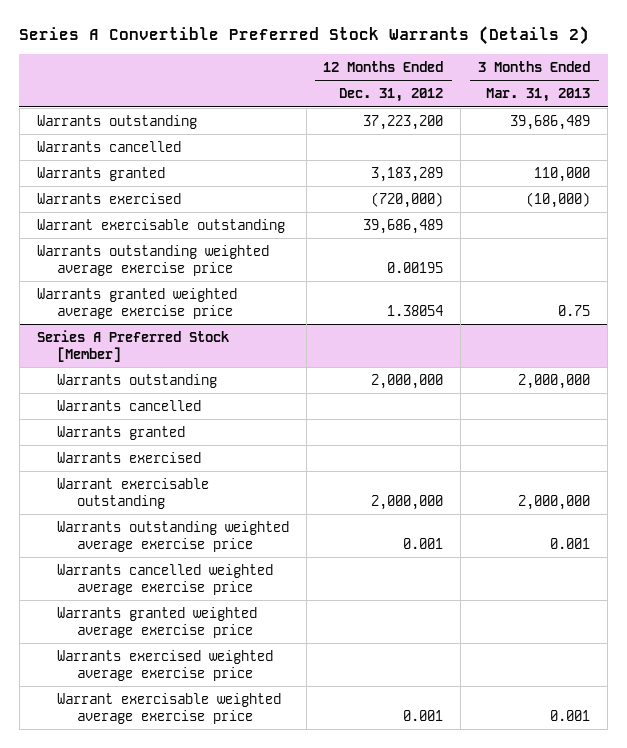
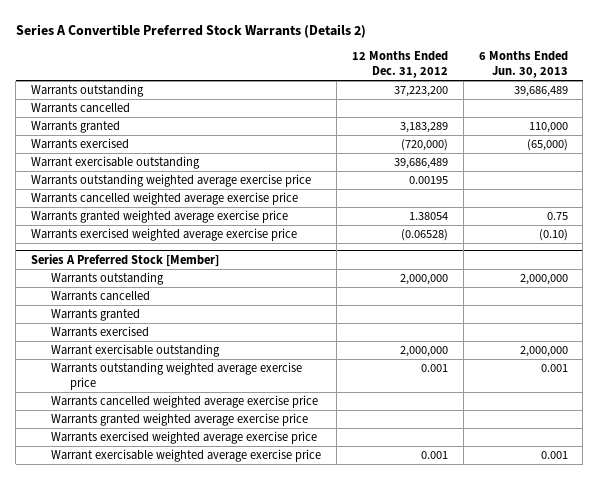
- | 12 Months Ended Dec. 31, 2012 | 3 Months Ended Mar. 31, 2013
+ | 12 Months Ended Dec. 31, 2012 | 6 Months Ended Jun. 30, 2013
+ Warrants cancelled weighted average exercise price
+ Warrants exercised weighted average exercise price | (0.06528) | (0.10)

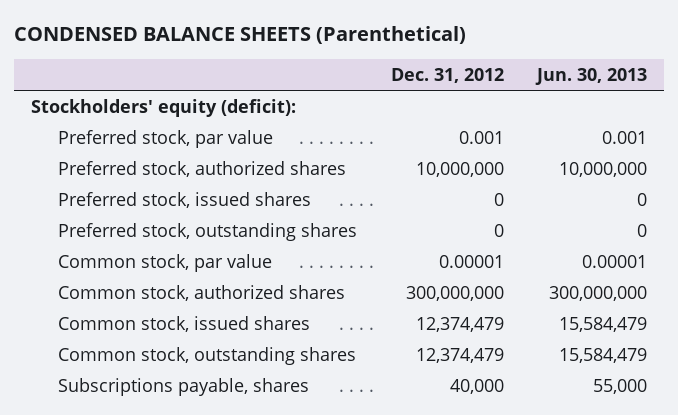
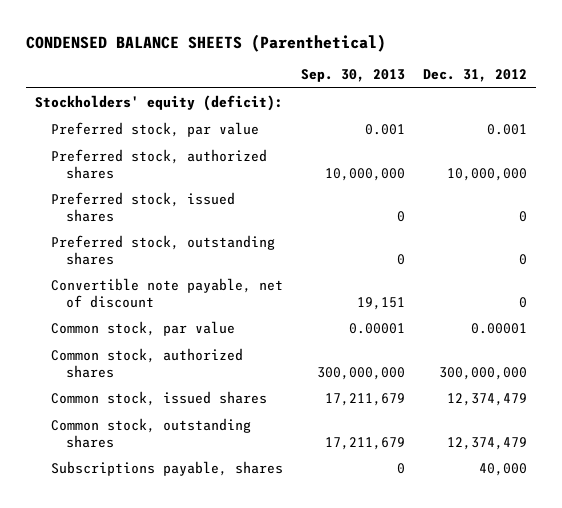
- | Dec. 31, 2012 | Jun. 30, 2013
+ | Sep. 30, 2013 | Dec. 31, 2012
+ Convertible note payable, net of discount | 19,151 | 0

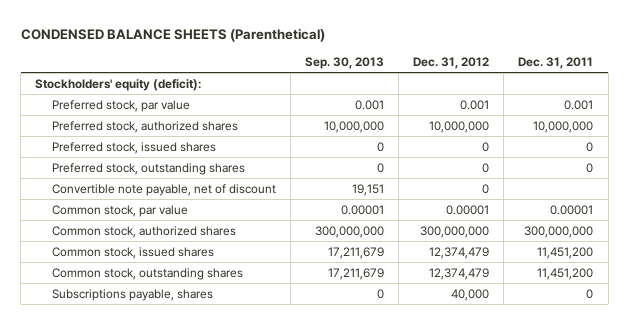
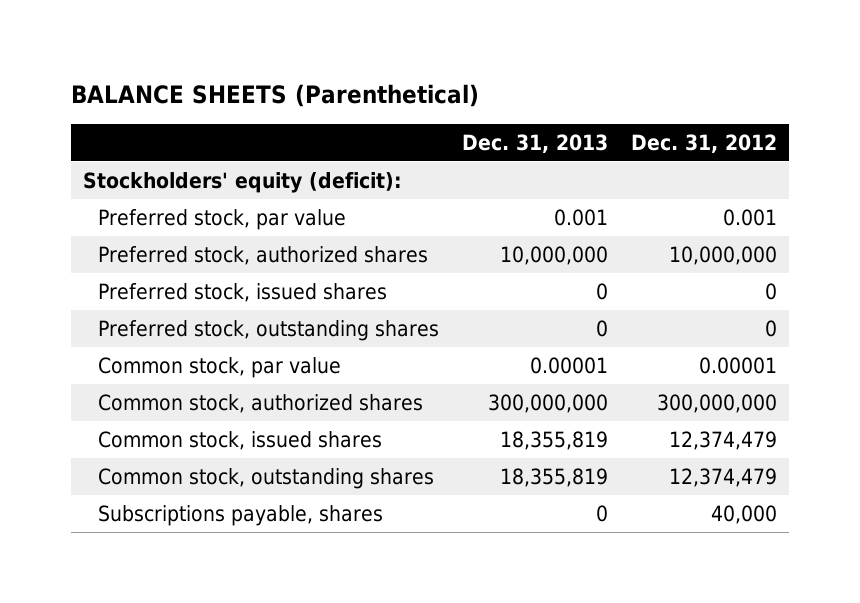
- CONDENSED BALANCE SHEETS (Parenthetical)
+ BALANCE SHEETS (Parenthetical)
- | Sep. 30, 2013 | Dec. 31, 2012 | Dec. 31, 2011
+ | Dec. 31, 2013 | Dec. 31, 2012
- Convertible note payable, net of discount | 19,151 | 0 |

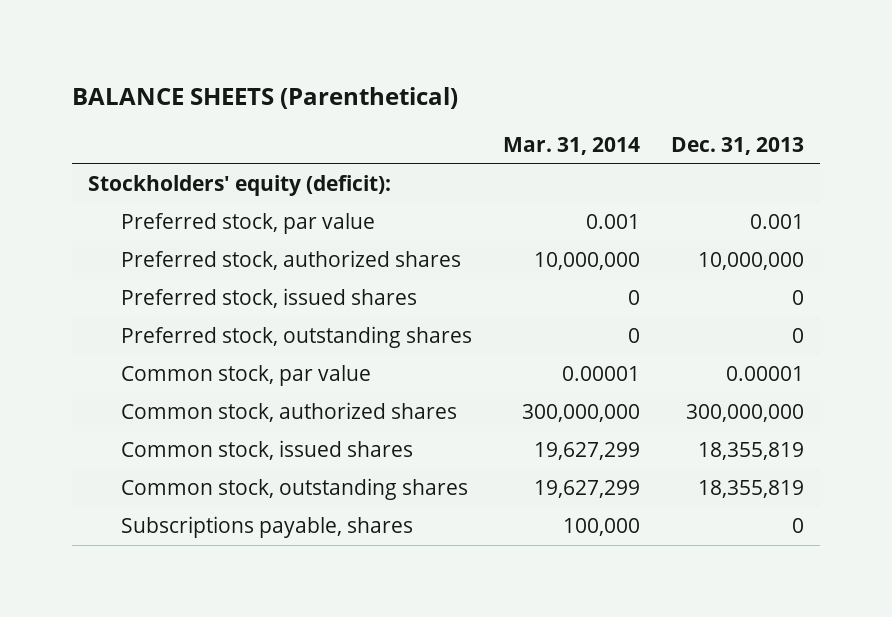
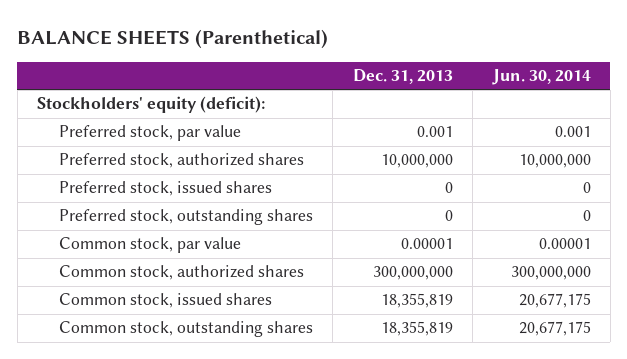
- | Mar. 31, 2014 | Dec. 31, 2013
+ | Dec. 31, 2013 | Jun. 30, 2014
- Subscriptions payable, shares | 100,000 | 0

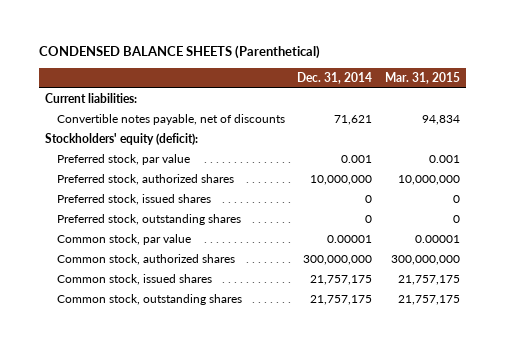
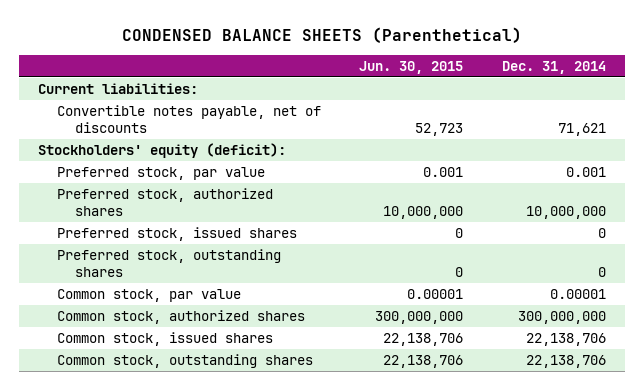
- | Dec. 31, 2014 | Mar. 31, 2015
+ | Jun. 30, 2015 | Dec. 31, 2014
- Common stock, issued shares | 21,757,175 | 21,757,175
- Common stock, outstanding shares | 21,757,175 | 21,757,175
+ Common stock, issued shares | 22,138,706 | 22,138,706
+ Common stock, outstanding shares | 22,138,706 | 22,138,706

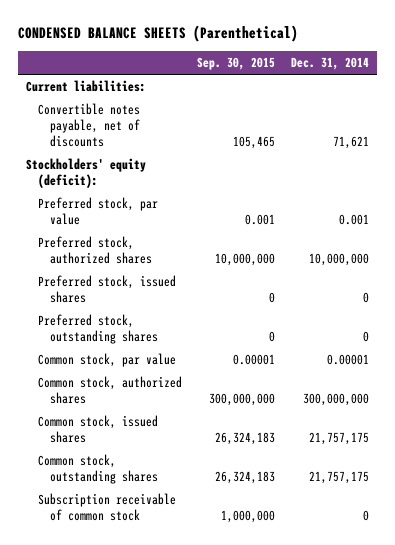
- | Jun. 30, 2015 | Dec. 31, 2014
+ | Sep. 30, 2015 | Dec. 31, 2014
- Common stock, issued shares | 22,138,706 | 22,138,706
- Common stock, outstanding shares | 22,138,706 | 22,138,706
+ Common stock, issued shares | 26,324,183 | 21,757,175
+ Common stock, outstanding shares | 26,324,183 | 21,757,175
+ Subscription receivable of common stock | 1,000,000 | 0

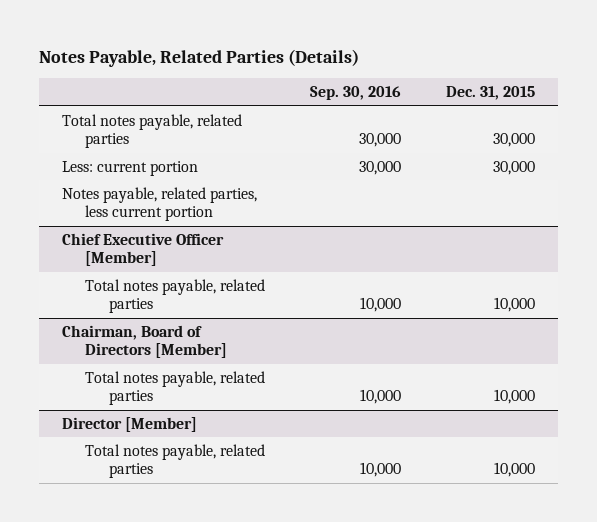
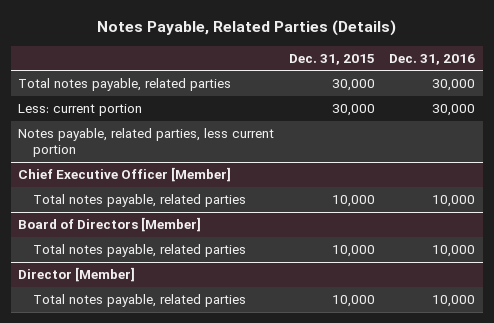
- | Sep. 30, 2016 | Dec. 31, 2015
+ | Dec. 31, 2015 | Dec. 31, 2016
- Chairman, Board of Directors [Member]
+ Board of Directors [Member]

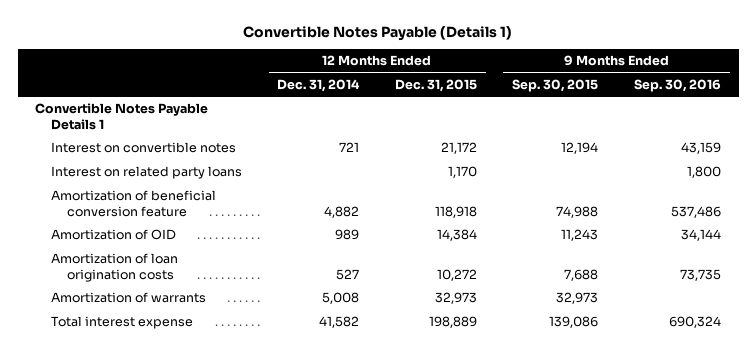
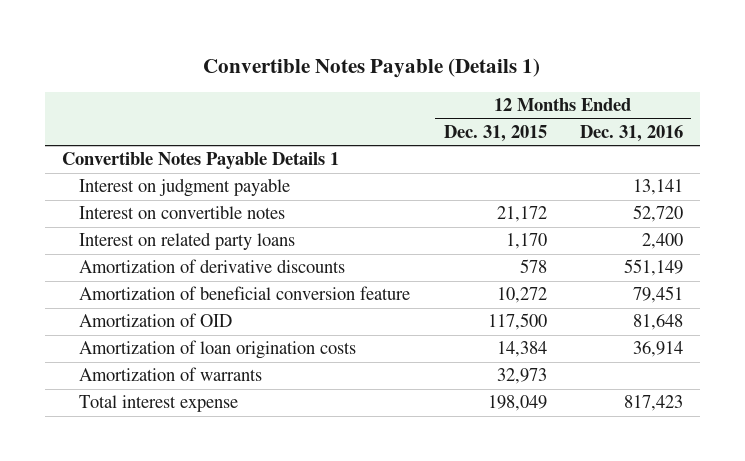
- | 12 Months Ended Dec. 31, 2014 | 12 Months Ended Dec. 31, 2015 | 9 Months Ended Sep. 30, 2015 | 9 Months Ended Sep. 30, 2016
+ | 12 Months Ended Dec. 31, 2015 | 12 Months Ended Dec. 31, 2016
+ Interest on judgment payable | | 13,141
- Amortization of beneficial conversion feature | 4,882 | 118,918 | 74,988 | 537,486
- Amortization of OID | 989 | 14,384 | 11,243 | 34,144
- Amortization of loan origination costs | 527 | 10,272 | 7,688 | 73,735
+ Amortization of derivative discounts | 578 | 551,149
+ Amortization of beneficial conversion feature | 10,272 | 79,451
+ Amortization of OID | 117,500 | 81,648
+ Amortization of loan origination costs | 14,384 | 36,914
- Total interest expense | 41,582 | 198,889 | 139,086 | 690,324
+ Total interest expense | 198,049 | 817,423

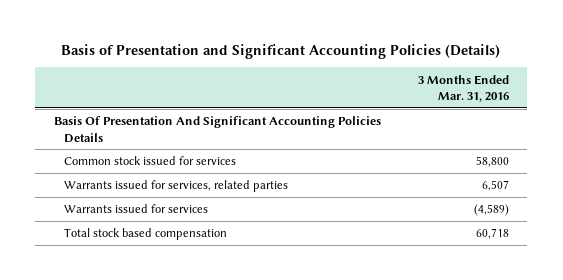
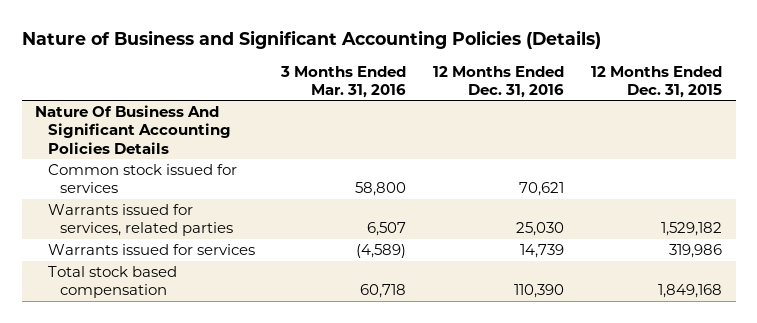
- Basis of Presentation and Significant Accounting Policies (Details)
+ Nature of Business and Significant Accounting Policies (Details)
- | 3 Months Ended Mar. 31, 2016
+ | 3 Months Ended Mar. 31, 2016 | 12 Months Ended Dec. 31, 2016 | 12 Months Ended Dec. 31, 2015
- Basis Of Presentation And Significant Accounting Policies Details
+ Nature Of Business And Significant Accounting Policies Details

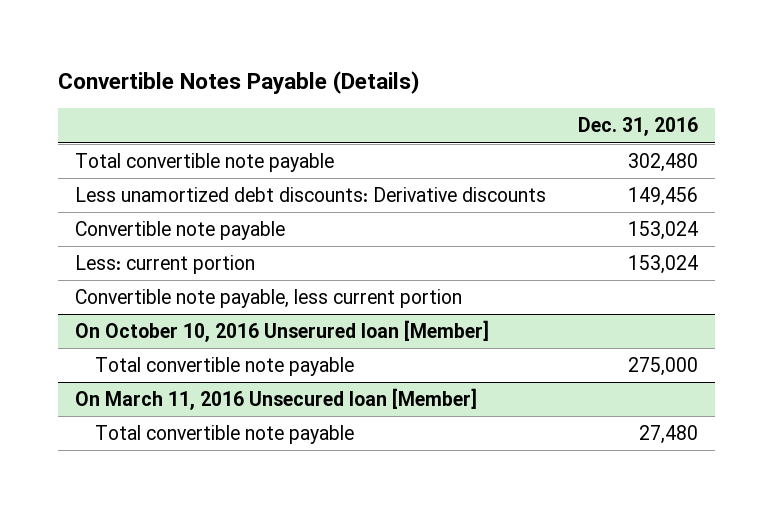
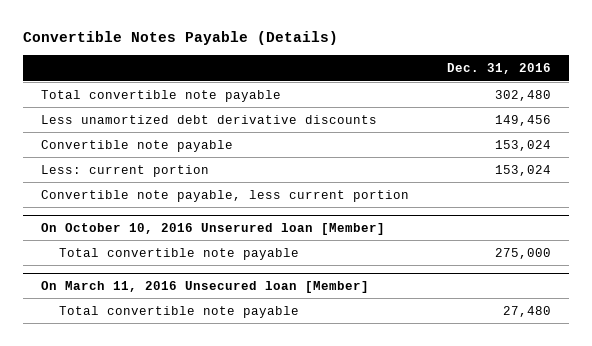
- Less unamortized debt discounts: Derivative discounts | 149,456
+ Less unamortized debt derivative discounts | 149,456

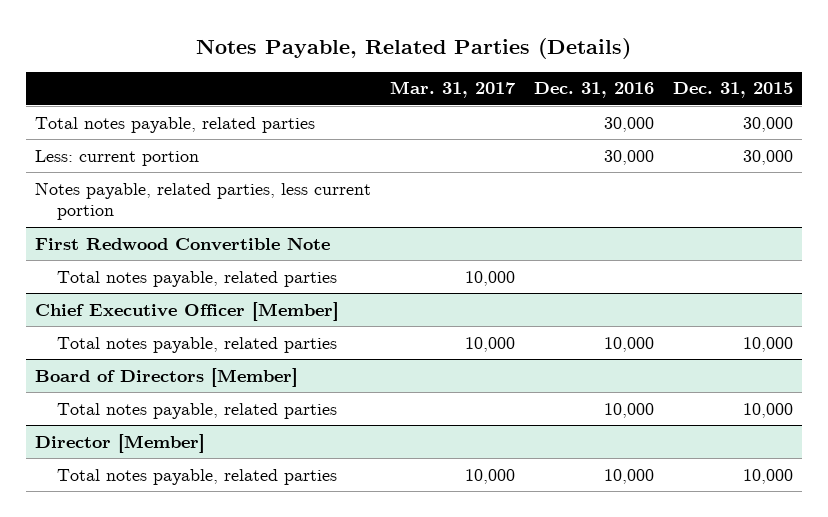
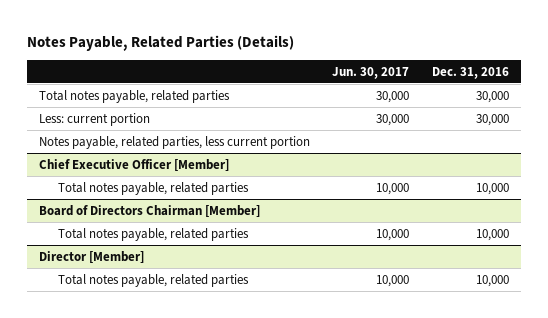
- | Mar. 31, 2017 | Dec. 31, 2016 | Dec. 31, 2015
+ | Jun. 30, 2017 | Dec. 31, 2016
- First Redwood Convertible Note
- Total notes payable, related parties | 10,000 | |
- Board of Directors [Member]
+ Board of Directors Chairman [Member]

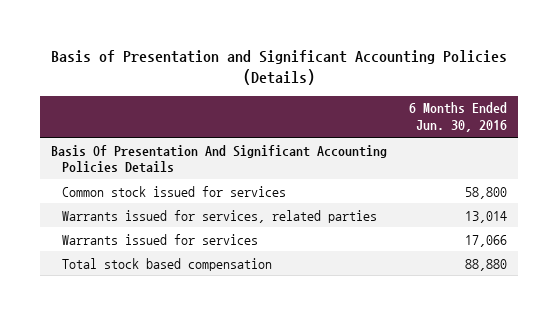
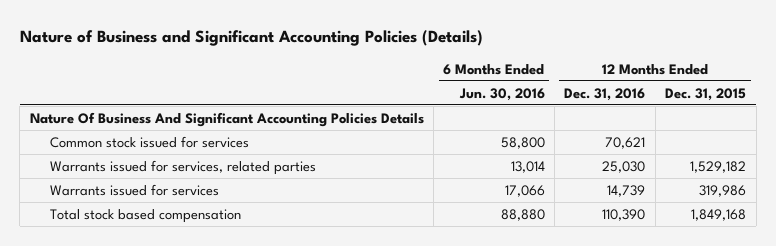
- Basis of Presentation and Significant Accounting Policies (Details)
+ Nature of Business and Significant Accounting Policies (Details)
- | 6 Months Ended Jun. 30, 2016
+ | 6 Months Ended Jun. 30, 2016 | 12 Months Ended Dec. 31, 2016 | 12 Months Ended Dec. 31, 2015
- Basis Of Presentation And Significant Accounting Policies Details
+ Nature Of Business And Significant Accounting Policies Details

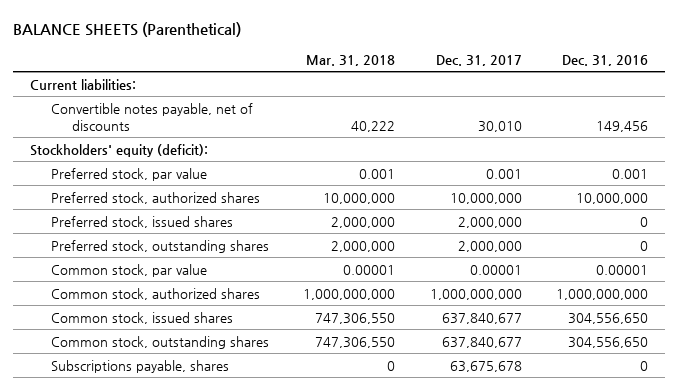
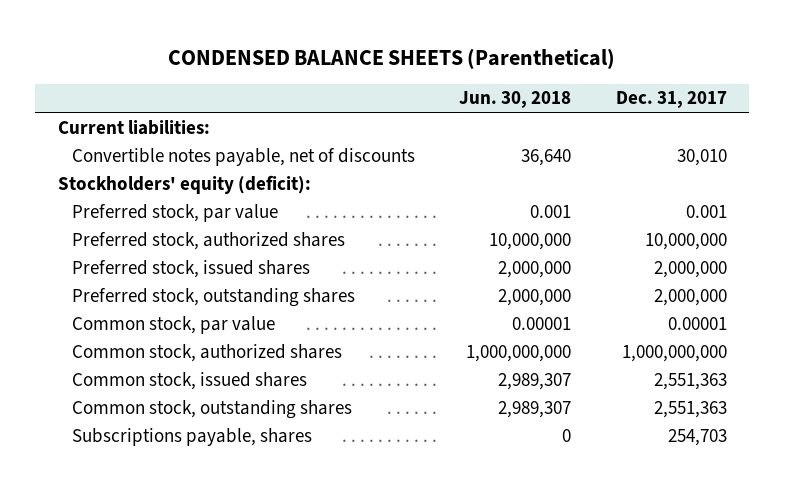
- BALANCE SHEETS (Parenthetical)
+ CONDENSED BALANCE SHEETS (Parenthetical)
- | Mar. 31, 2018 | Dec. 31, 2017 | Dec. 31, 2016
+ | Jun. 30, 2018 | Dec. 31, 2017
- Common stock, issued shares | 747,306,550 | 637,840,677 | 304,556,650
- Common stock, outstanding shares | 747,306,550 | 637,840,677 | 304,556,650
- Subscriptions payable, shares | 0 | 63,675,678 | 0
+ Common stock, issued shares | 2,989,307 | 2,551,363
+ Common stock, outstanding shares | 2,989,307 | 2,551,363
+ Subscriptions payable, shares | 0 | 254,703

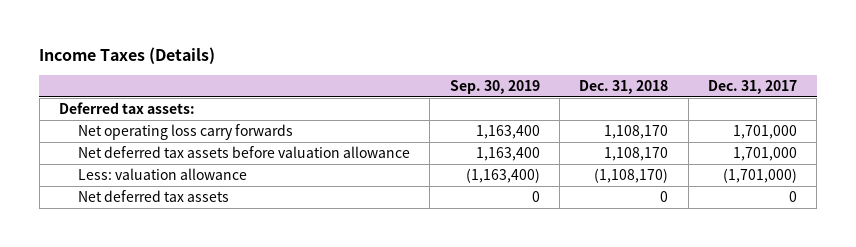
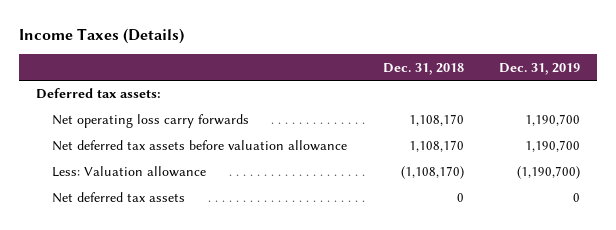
- | Sep. 30, 2019 | Dec. 31, 2018 | Dec. 31, 2017
+ | Dec. 31, 2018 | Dec. 31, 2019
- Less: valuation allowance | (1,163,400) | (1,108,170) | (1,701,000)
+ Less: Valuation allowance | (1,108,170) | (1,190,700)

